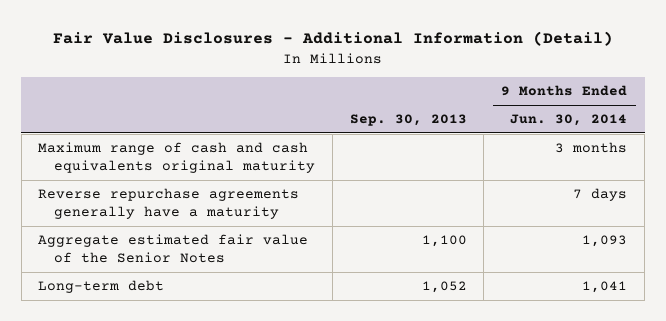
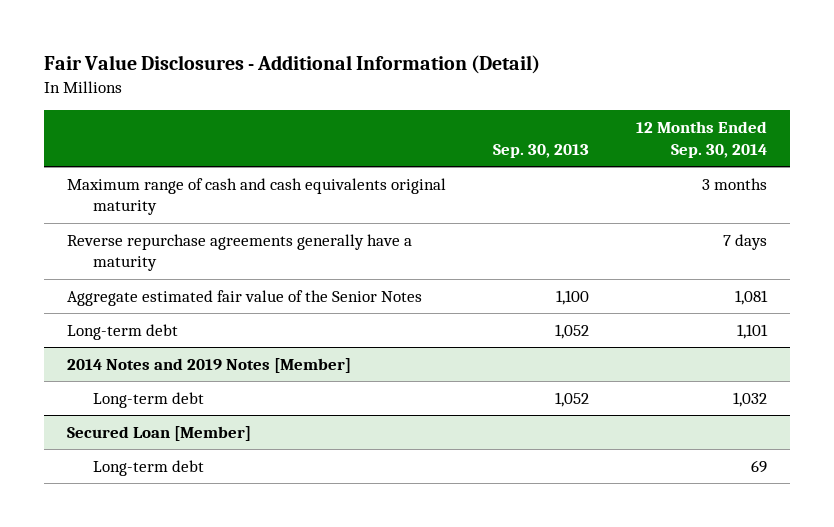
- | Sep. 30, 2013 | 9 Months Ended Jun. 30, 2014
+ | Sep. 30, 2013 | 12 Months Ended Sep. 30, 2014
+ 2014 Notes and 2019 Notes [Member]
+ Long-term debt | 1,052 | 1,032
+ Secured Loan [Member]
+ Long-term debt | | 69

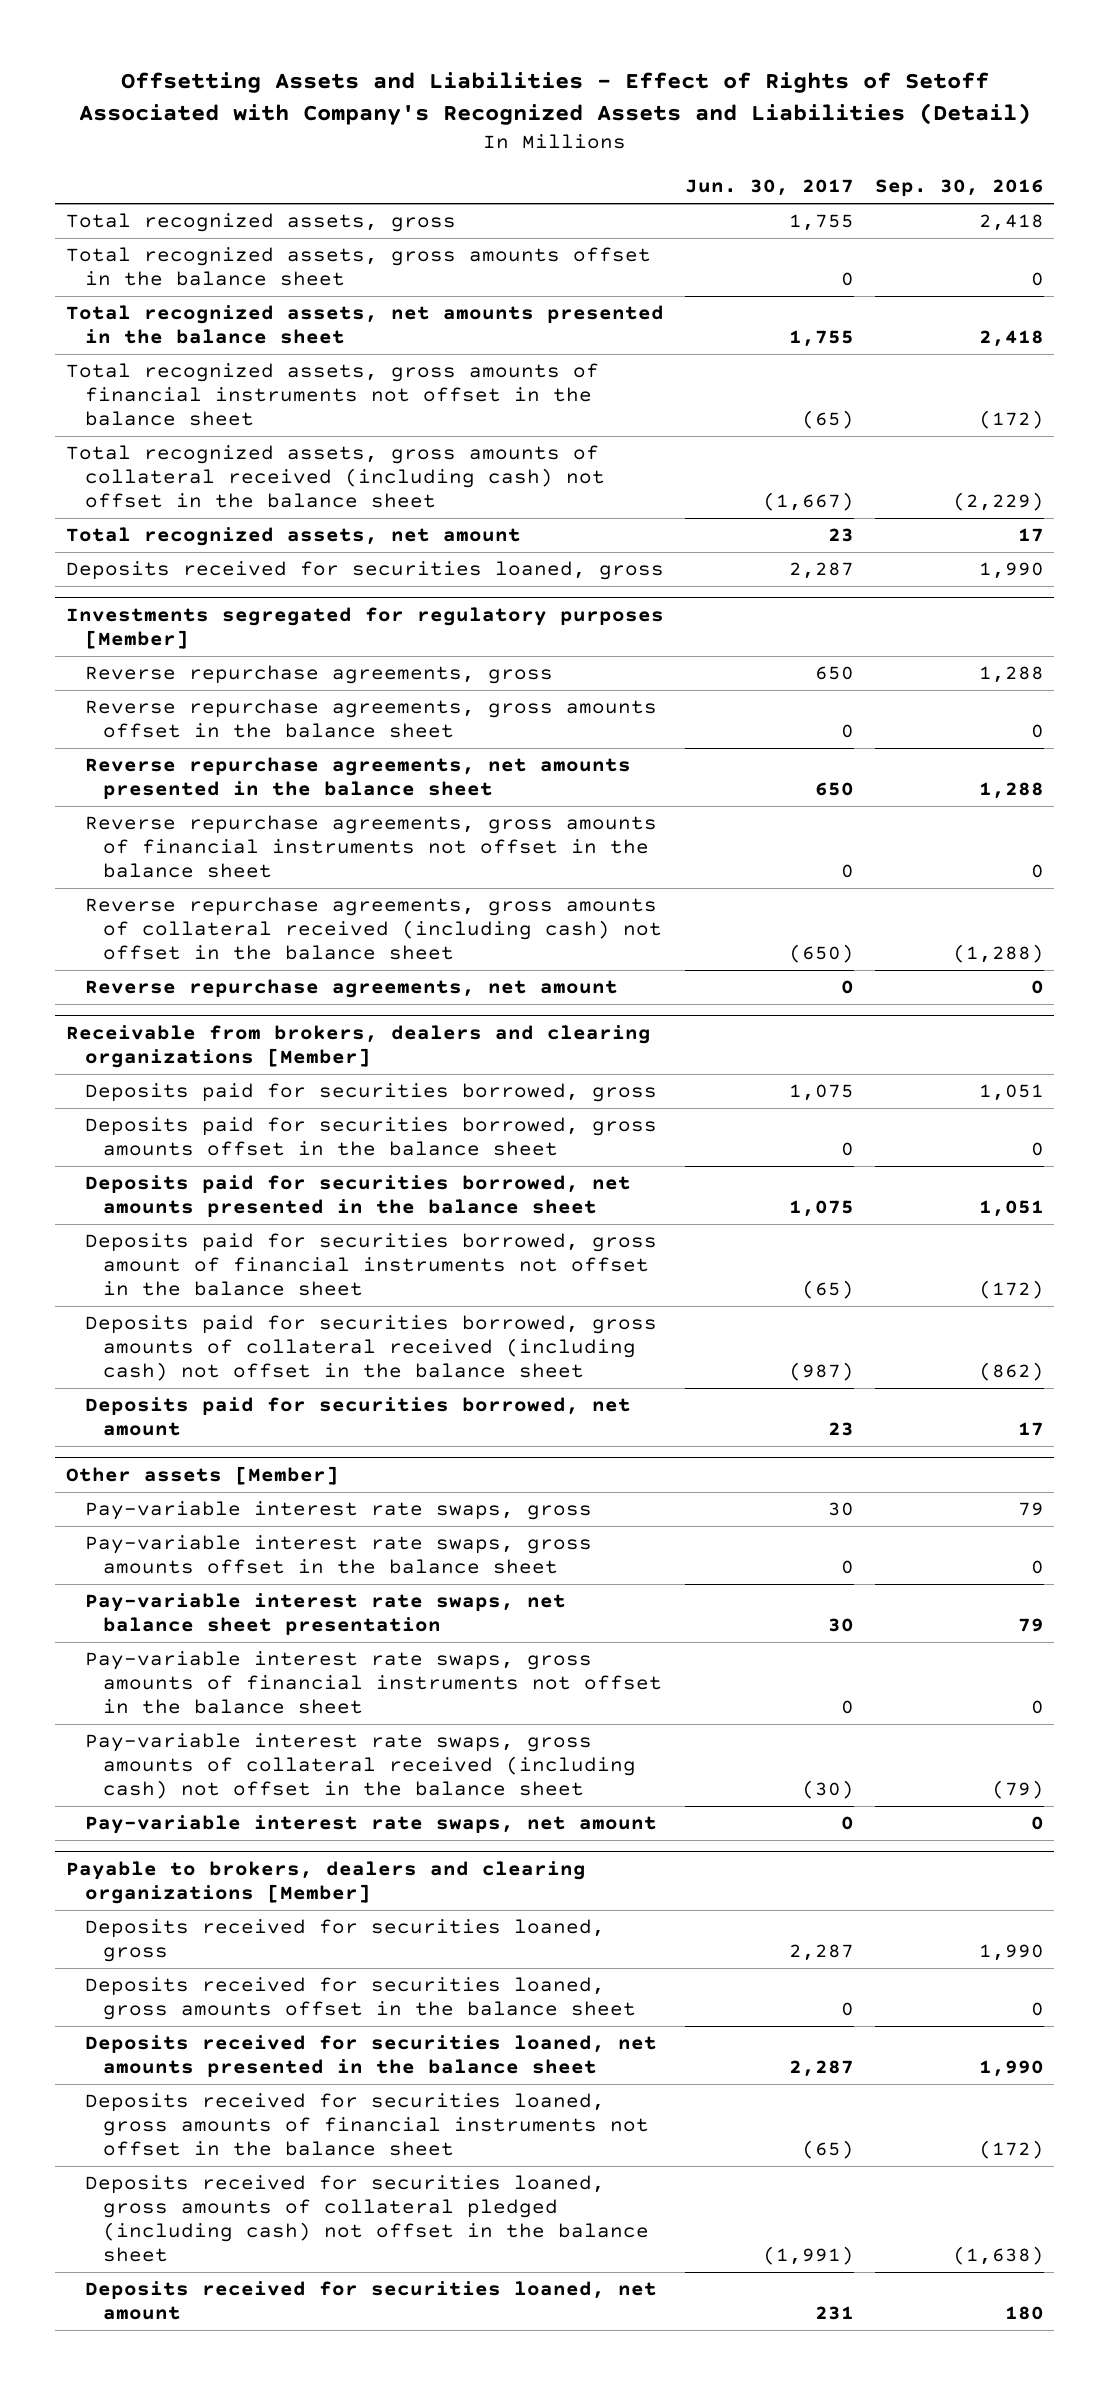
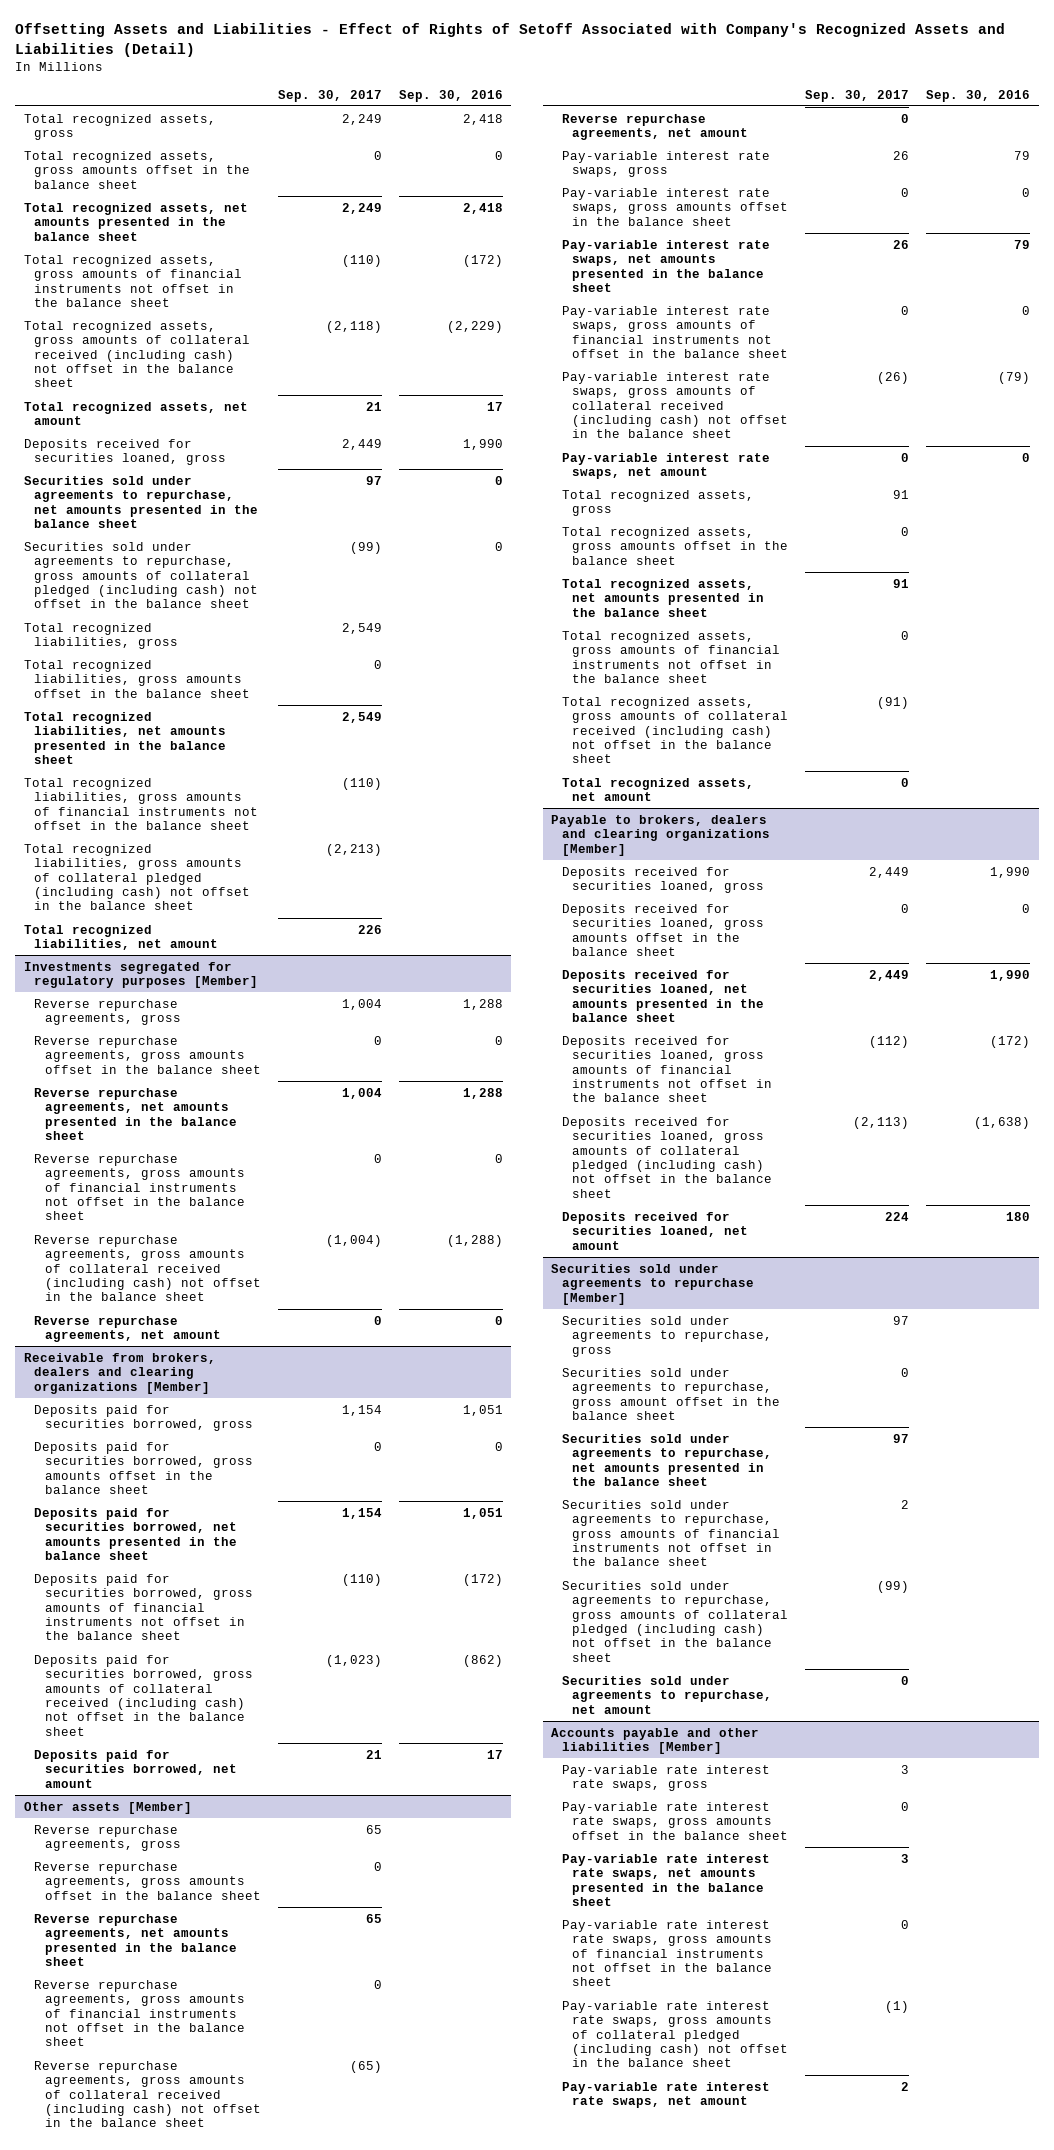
- | Jun. 30, 2017 | Sep. 30, 2016
+ | Sep. 30, 2017 | Sep. 30, 2016
+ Securities sold under agreements to repurchase, net amounts presented in the balance sheet | 97 | 0
+ Securities sold under agreements to repurchase, gross amounts of collateral pledged (including cash) not offset in the balance sheet | (99) | 0
+ Total recognized liabilities, gross | 2,549 |
+ Total recognized liabilities, gross amounts offset in the balance sheet | 0 |
+ Total recognized liabilities, net amounts presented in the balance sheet | 2,549 |
+ Total recognized liabilities, gross amounts of financial instruments not offset in the balance sheet | (110) |
+ Total recognized liabilities, gross amounts of collateral pledged (including cash) not offset in the balance sheet | (2,213) |
+ Total recognized liabilities, net amount | 226 |
@ Receivable from brokers, dealers and clearing organizations [Member]
- Deposits paid for securities borrowed, gross amount of financial instruments not offset in the balance sheet | (65) | (172)
+ Deposits paid for securities borrowed, gross amounts of financial instruments not offset in the balance sheet | (110) | (172)
@ Other assets [Member]
+ Reverse repurchase agreements, gross | 65 |
+ Reverse repurchase agreements, gross amounts offset in the balance sheet | 0 |
+ Reverse repurchase agreements, net amounts presented in the balance sheet | 65 |
+ Reverse repurchase agreements, gross amounts of financial instruments not offset in the balance sheet | 0 |
+ Reverse repurchase agreements, gross amounts of collateral received (including cash) not offset in the balance sheet | (65) |
+ Reverse repurchase agreements, net amount | 0 |
- Pay-variable interest rate swaps, net balance sheet presentation | 30 | 79
+ Pay-variable interest rate swaps, net amounts presented in the balance sheet | 26 | 79
+ Total recognized assets, gross | 91 |
+ Total recognized assets, gross amounts offset in the balance sheet | 0 |
+ Total recognized assets, net amounts presented in the balance sheet | 91 |
+ Total recognized assets, gross amounts of financial instruments not offset in the balance sheet | 0 |
+ Total recognized assets, gross amounts of collateral received (including cash) not offset in the balance sheet | (91) |
+ Total recognized assets, net amount | 0 |
+ Securities sold under agreements to repurchase [Member]
+ Securities sold under agreements to repurchase, gross | 97 |
+ Securities sold under agreements to repurchase, gross amount offset in the balance sheet | 0 |
+ Securities sold under agreements to repurchase, net amounts presented in the balance sheet | 97 |
+ Securities sold under agreements to repurchase, gross amounts of financial instruments not offset in the balance sheet | 2 |
+ Securities sold under agreements to repurchase, gross amounts of collateral pledged (including cash) not offset in the balance sheet | (99) |
+ Securities sold under agreements to repurchase, net amount | 0 |
+ Accounts payable and other liabilities [Member]
+ Pay-variable rate interest rate swaps, gross | 3 |
+ Pay-variable rate interest rate swaps, gross amounts offset in the balance sheet | 0 |
+ Pay-variable rate interest rate swaps, net amounts presented in the balance sheet | 3 |
+ Pay-variable rate interest rate swaps, gross amounts of financial instruments not offset in the balance sheet | 0 |
+ Pay-variable rate interest rate swaps, gross amounts of collateral pledged (including cash) not offset in the balance sheet | (1) |
+ Pay-variable rate interest rate swaps, net amount | 2 |

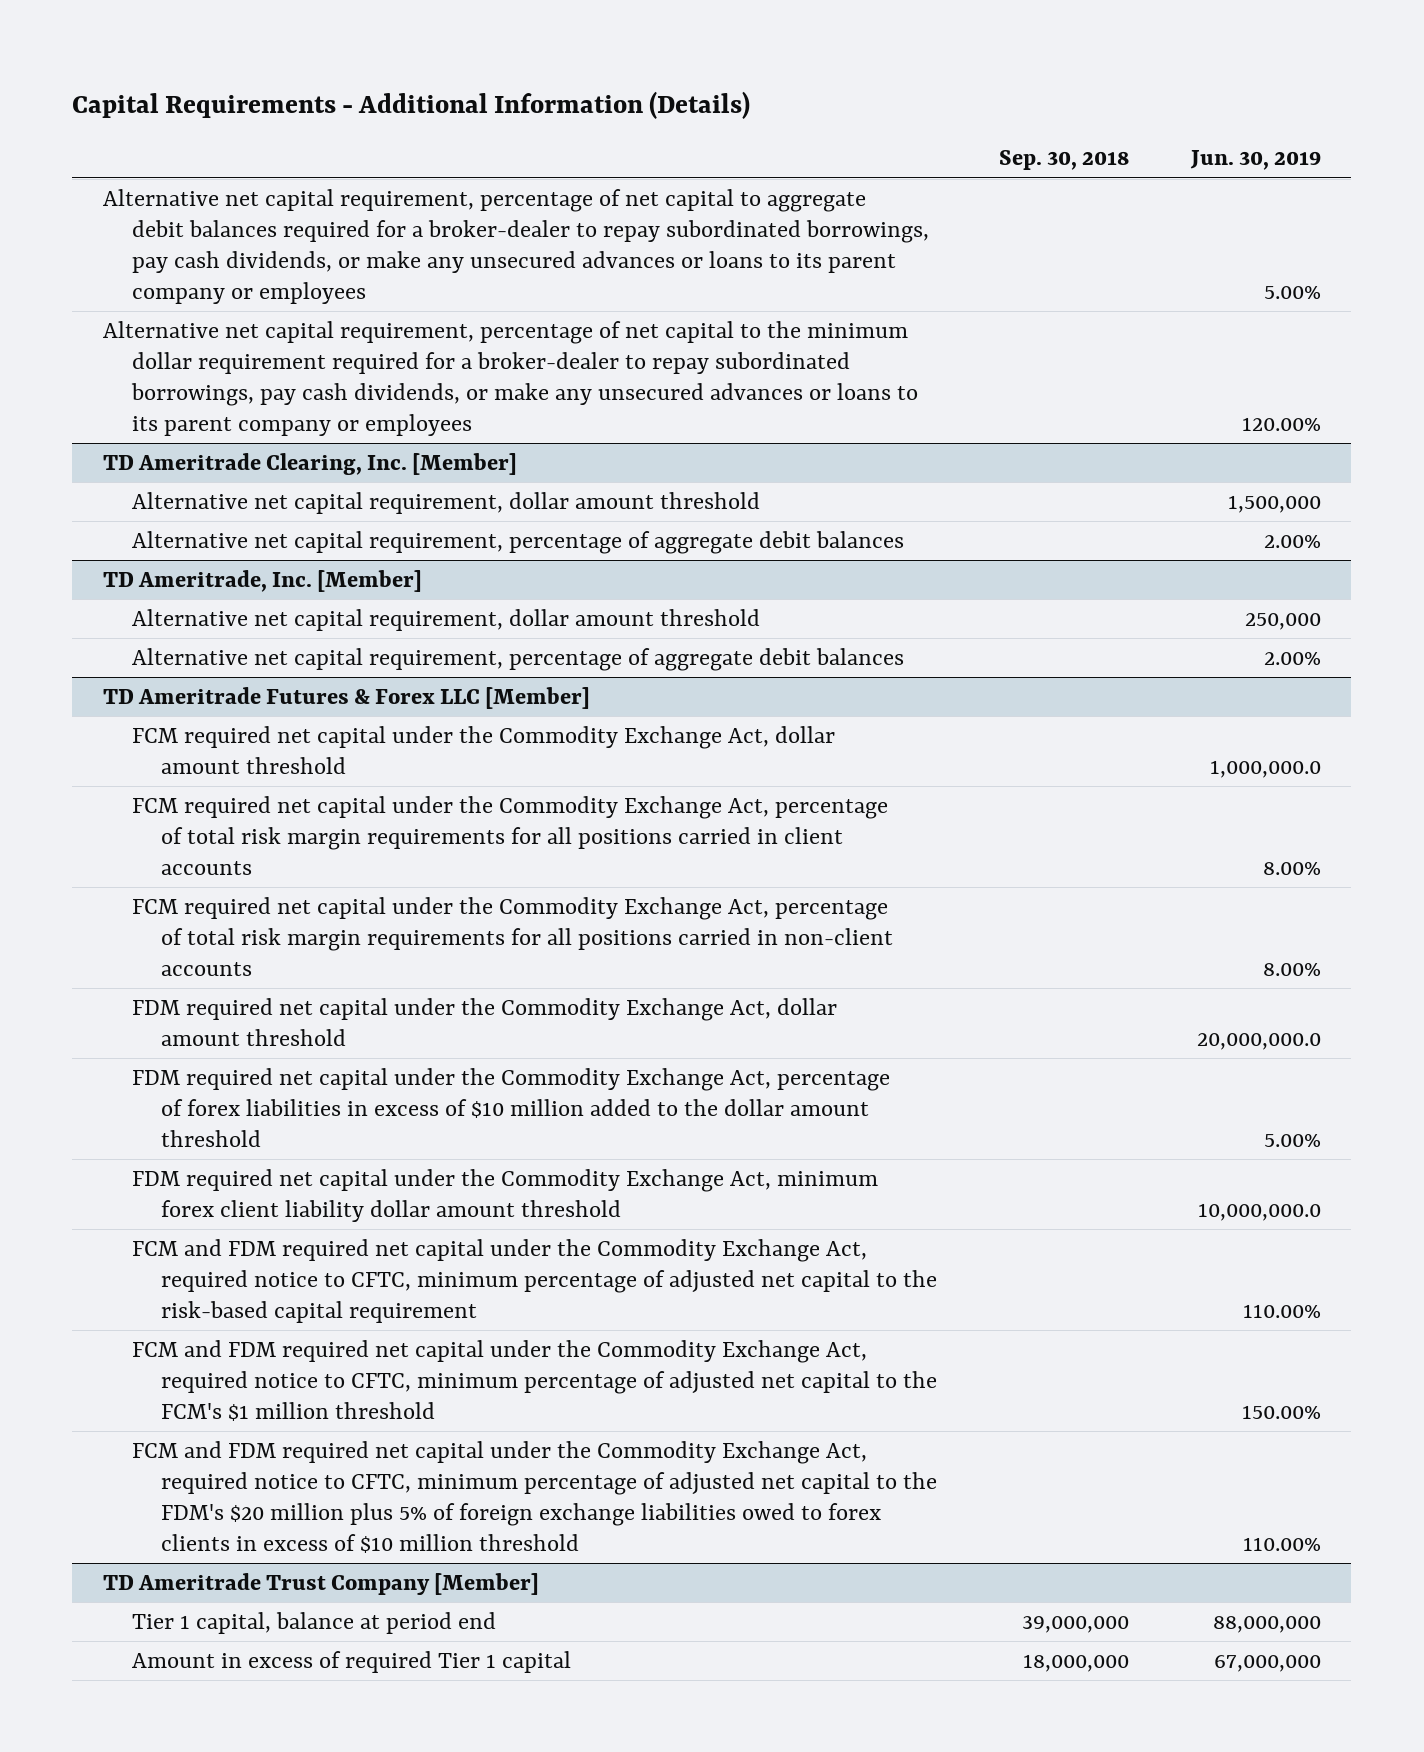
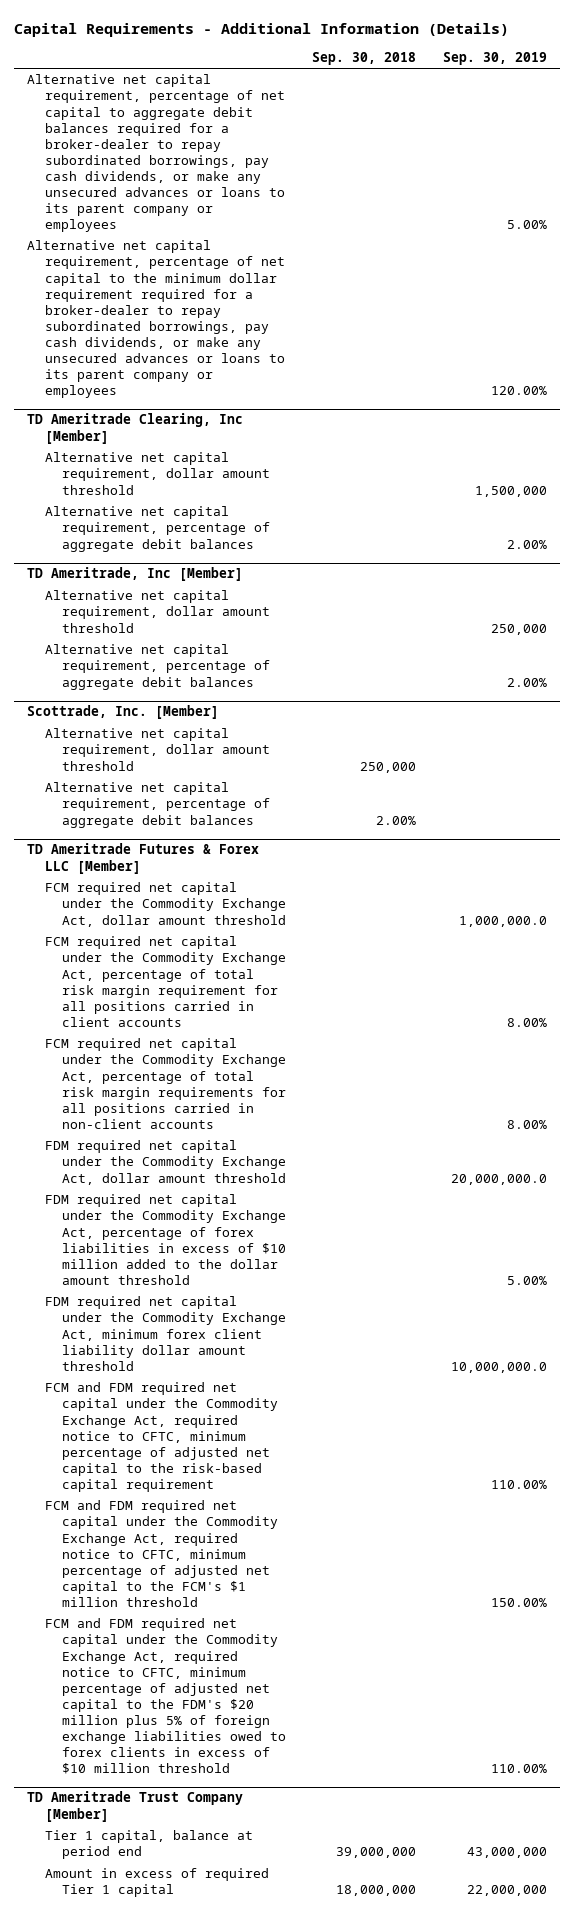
- | Sep. 30, 2018 | Jun. 30, 2019
+ | Sep. 30, 2018 | Sep. 30, 2019
- TD Ameritrade Clearing, Inc. [Member]
+ TD Ameritrade Clearing, Inc [Member]
- TD Ameritrade, Inc. [Member]
+ TD Ameritrade, Inc [Member]
+ Scottrade, Inc. [Member]
+ Alternative net capital requirement, dollar amount threshold | 250,000 |
+ Alternative net capital requirement, percentage of aggregate debit balances | 2.00% |
@ TD Ameritrade Futures & Forex LLC [Member]
- FCM required net capital under the Commodity Exchange Act, percentage of total risk margin requirements for all positions carried in client accounts | | 8.00%
+ FCM required net capital under the Commodity Exchange Act, percentage of total risk margin requirement for all positions carried in client accounts | | 8.00%

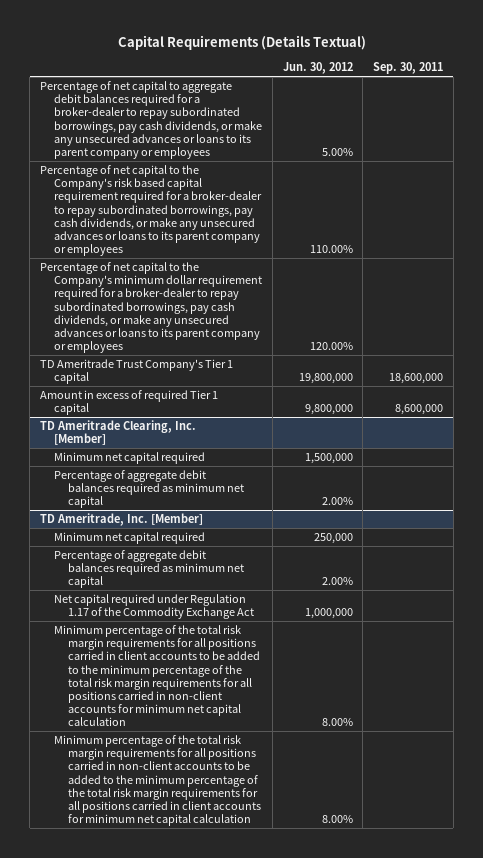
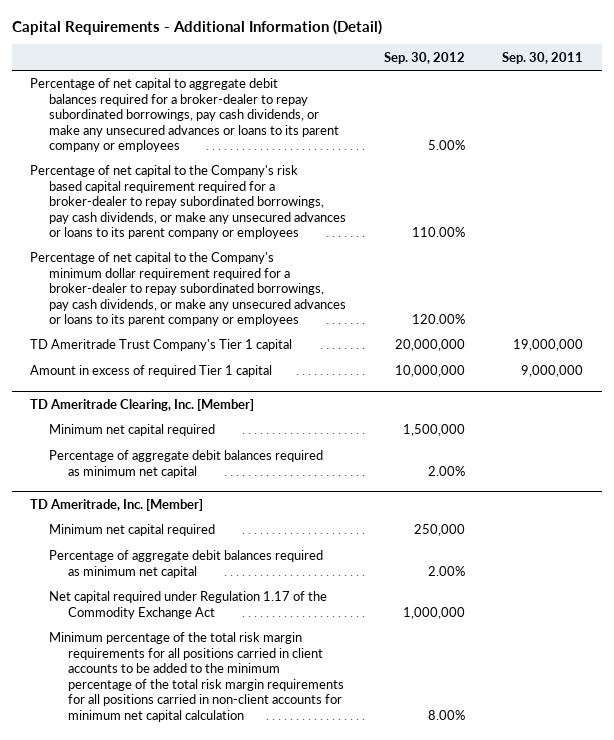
- Capital Requirements (Details Textual)
+ Capital Requirements - Additional Information (Detail)
- | Jun. 30, 2012 | Sep. 30, 2011
+ | Sep. 30, 2012 | Sep. 30, 2011
- TD Ameritrade Trust Company's Tier 1 capital | 19,800,000 | 18,600,000
- Amount in excess of required Tier 1 capital | 9,800,000 | 8,600,000
+ TD Ameritrade Trust Company's Tier 1 capital | 20,000,000 | 19,000,000
+ Amount in excess of required Tier 1 capital | 10,000,000 | 9,000,000
@ TD Ameritrade, Inc. [Member]
- Minimum percentage of the total risk margin requirements for all positions carried in non-client accounts to be added to the minimum percentage of the total risk margin requirements for all positions carried in client accounts for minimum net capital calculation | 8.00% |

